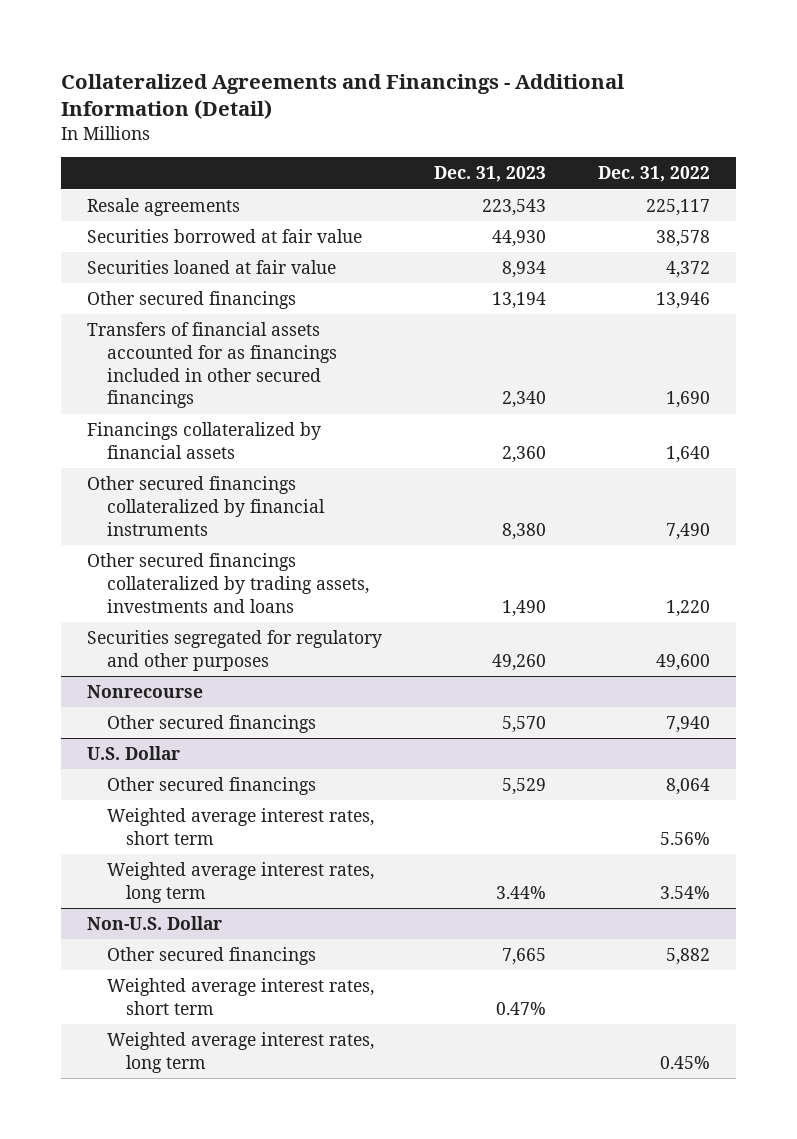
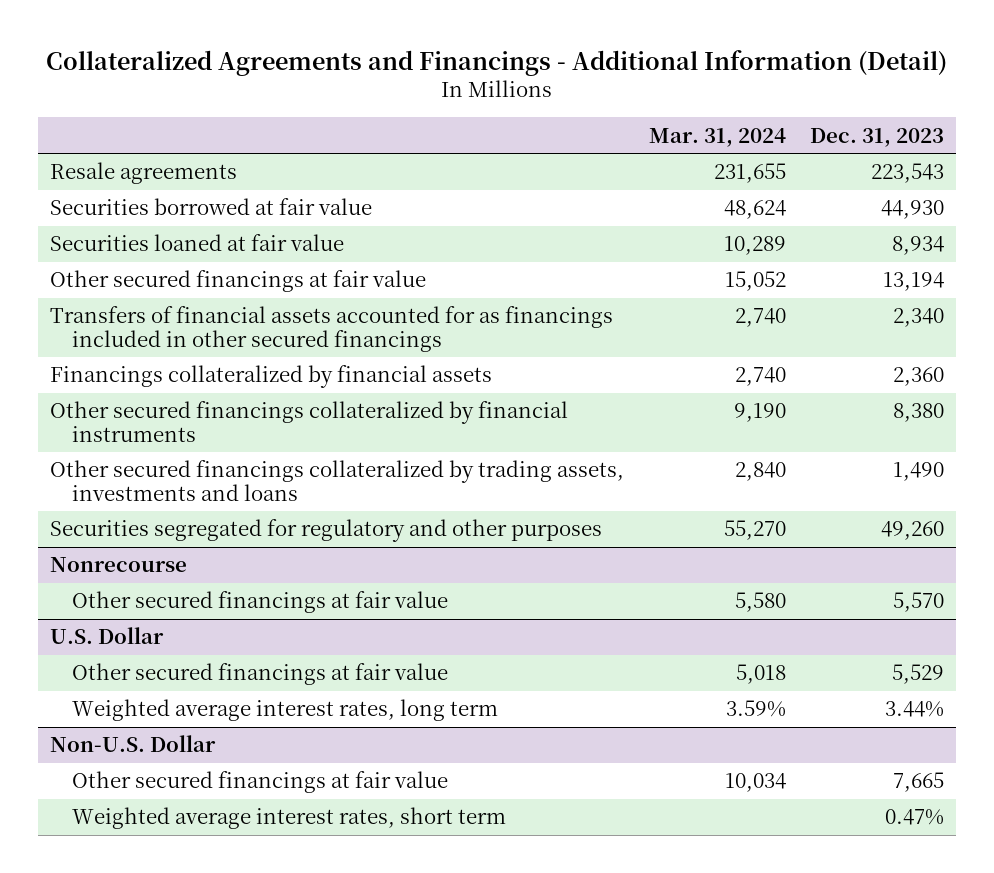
- | Dec. 31, 2023 | Dec. 31, 2022
+ | Mar. 31, 2024 | Dec. 31, 2023
- Other secured financings | 13,194 | 13,946
+ Other secured financings at fair value | 15,052 | 13,194
@ Nonrecourse
- Other secured financings | 5,570 | 7,940
+ Other secured financings at fair value | 5,580 | 5,570
@ U.S. Dollar
- Other secured financings | 5,529 | 8,064
- Weighted average interest rates, short term | | 5.56%
+ Other secured financings at fair value | 5,018 | 5,529
@ Non-U.S. Dollar
- Other secured financings | 7,665 | 5,882
+ Other secured financings at fair value | 10,034 | 7,665
- Weighted average interest rates, long term | | 0.45%

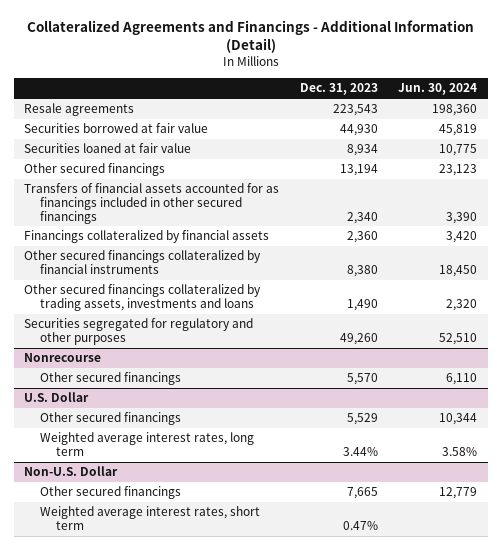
- | Mar. 31, 2024 | Dec. 31, 2023
+ | Dec. 31, 2023 | Jun. 30, 2024
- Other secured financings at fair value | 15,052 | 13,194
+ Other secured financings | 13,194 | 23,123
@ Nonrecourse
- Other secured financings at fair value | 5,580 | 5,570
+ Other secured financings | 5,570 | 6,110
@ U.S. Dollar
- Other secured financings at fair value | 5,018 | 5,529
+ Other secured financings | 5,529 | 10,344
@ Non-U.S. Dollar
- Other secured financings at fair value | 10,034 | 7,665
+ Other secured financings | 7,665 | 12,779

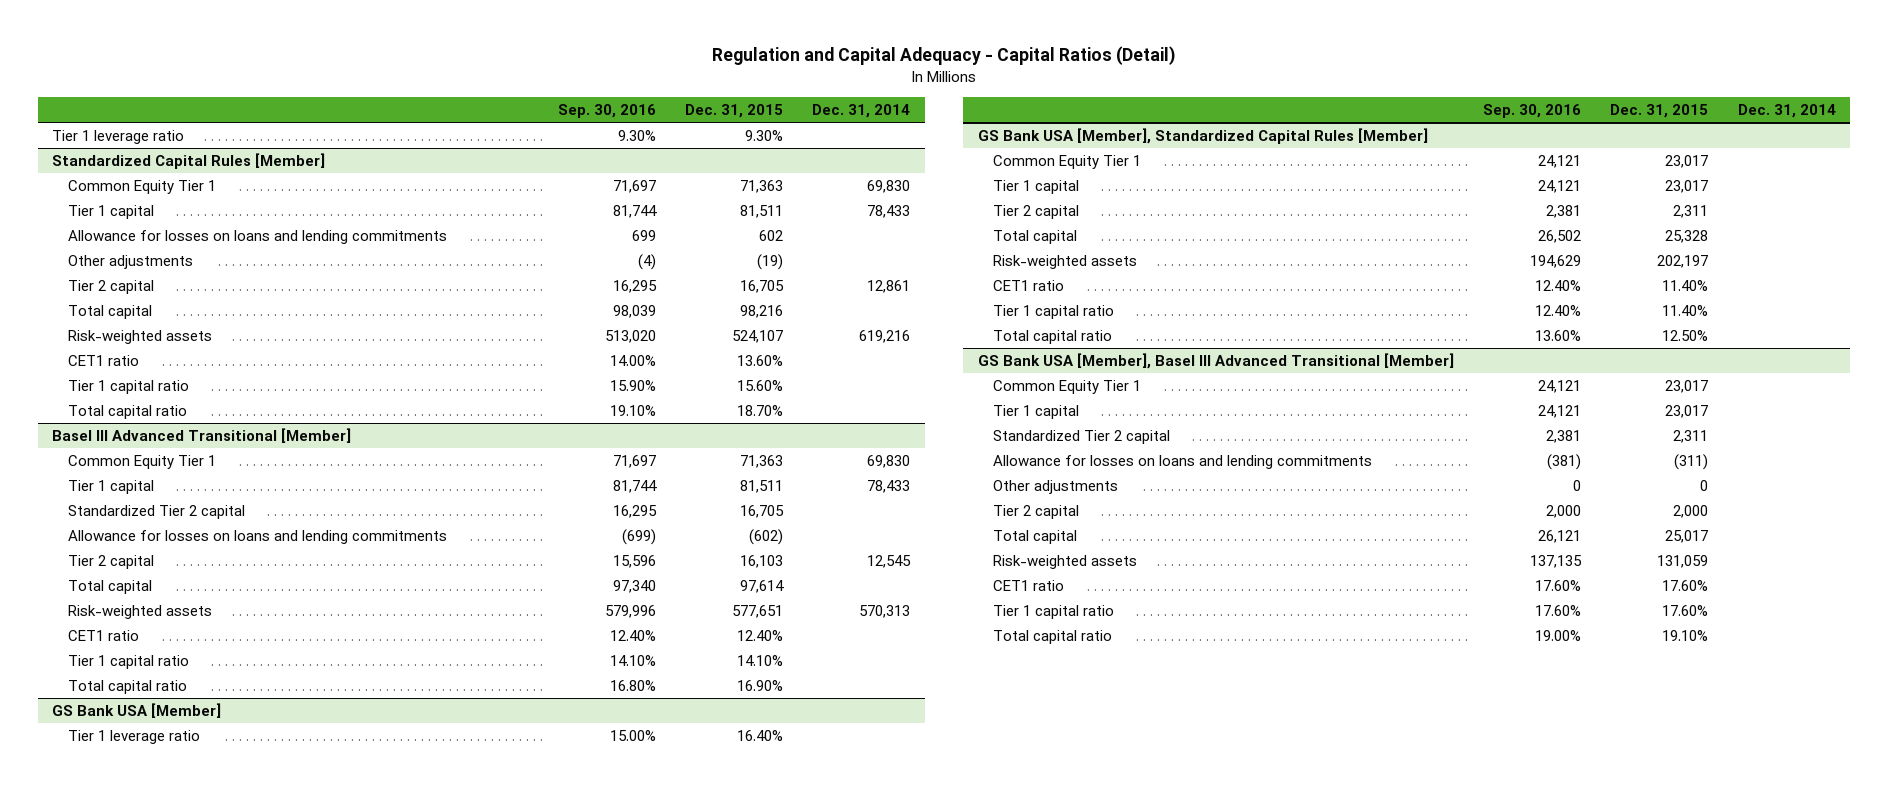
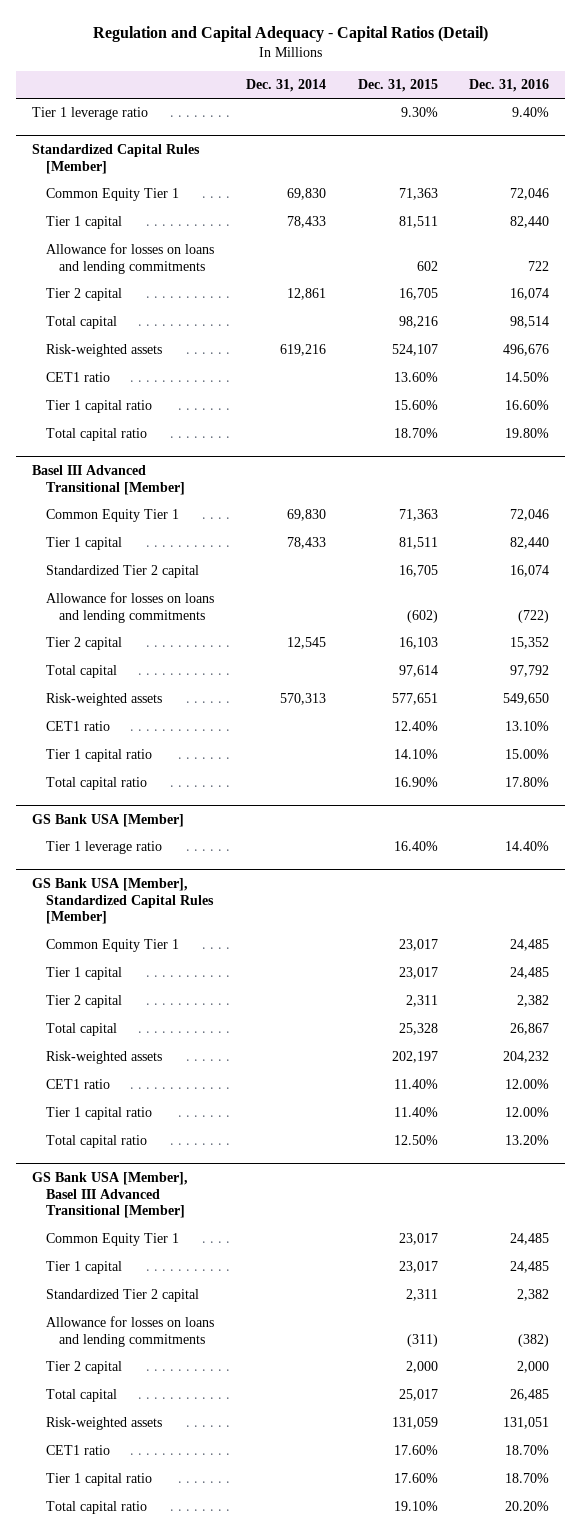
- | Sep. 30, 2016 | Dec. 31, 2015 | Dec. 31, 2014
+ | Dec. 31, 2014 | Dec. 31, 2015 | Dec. 31, 2016
@ Standardized Capital Rules [Member]
- Other adjustments | (4) | (19) |
@ GS Bank USA [Member], Basel III Advanced Transitional [Member]
- Other adjustments | 0 | 0 |

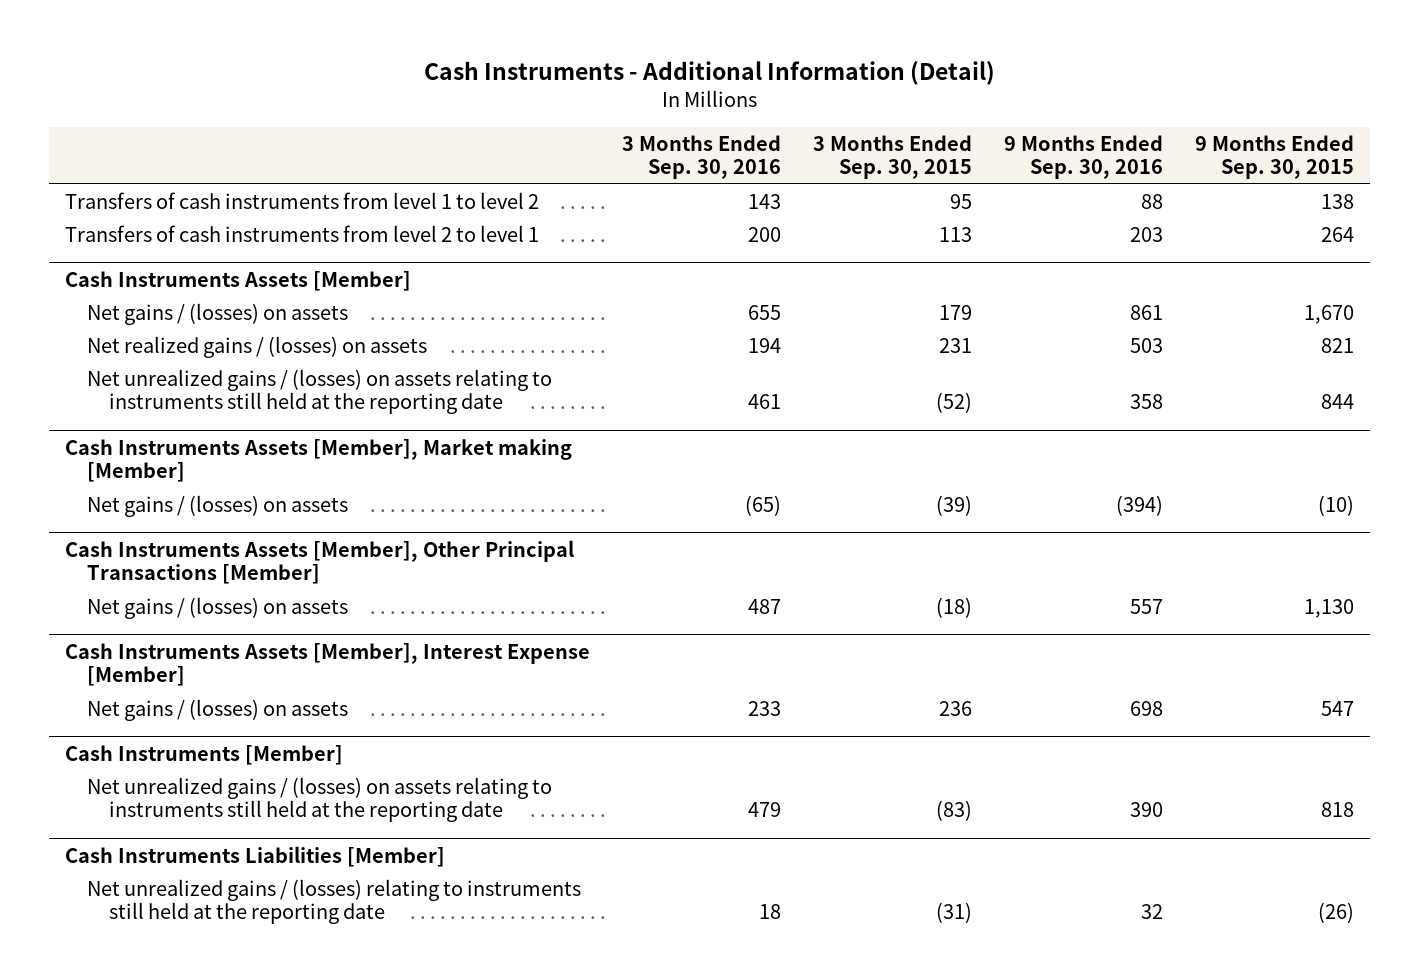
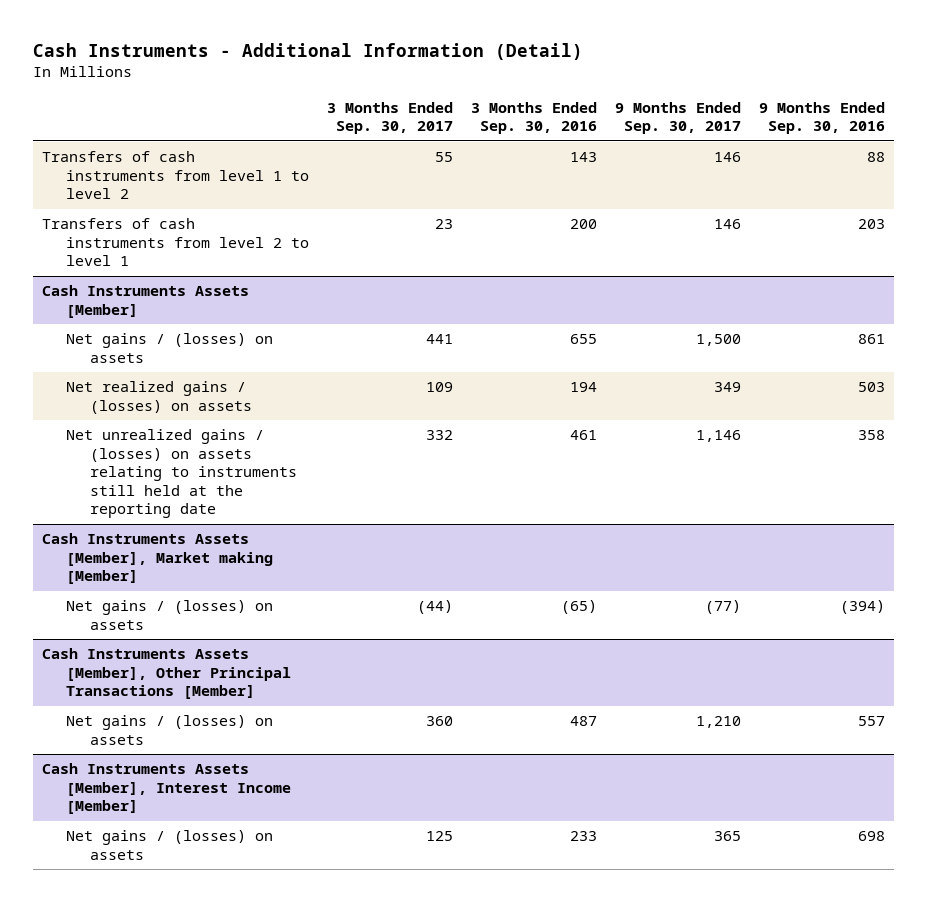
- | 3 Months Ended Sep. 30, 2016 | 3 Months Ended Sep. 30, 2015 | 9 Months Ended Sep. 30, 2016 | 9 Months Ended Sep. 30, 2015
+ | 3 Months Ended Sep. 30, 2017 | 3 Months Ended Sep. 30, 2016 | 9 Months Ended Sep. 30, 2017 | 9 Months Ended Sep. 30, 2016
- Cash Instruments Assets [Member], Interest Expense [Member]
+ Cash Instruments Assets [Member], Interest Income [Member]
- Cash Instruments [Member]
- Net unrealized gains / (losses) on assets relating to instruments still held at the reporting date | 479 | (83) | 390 | 818
- Cash Instruments Liabilities [Member]
- Net unrealized gains / (losses) relating to instruments still held at the reporting date | 18 | (31) | 32 | (26)

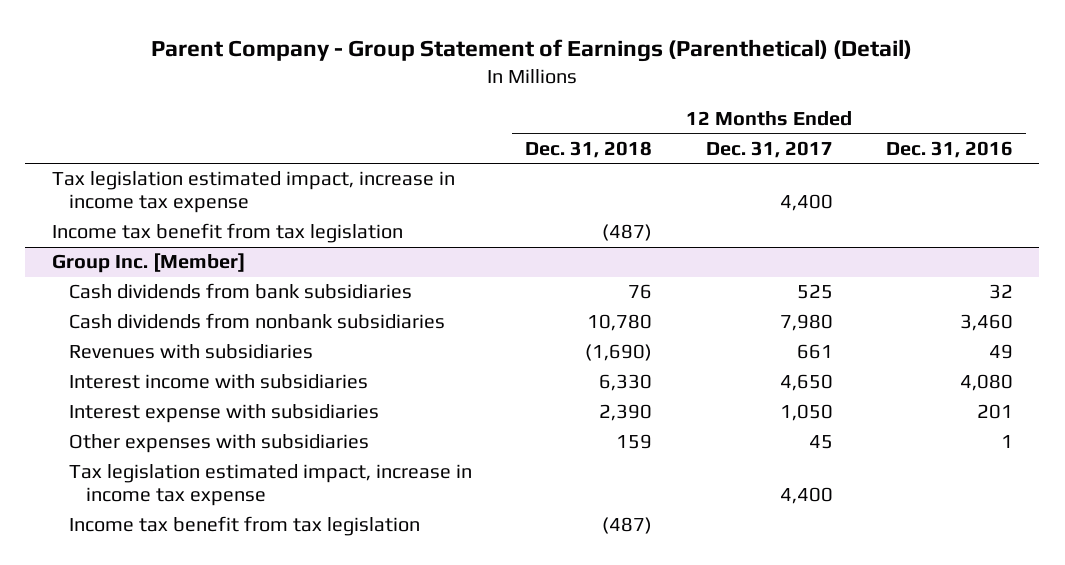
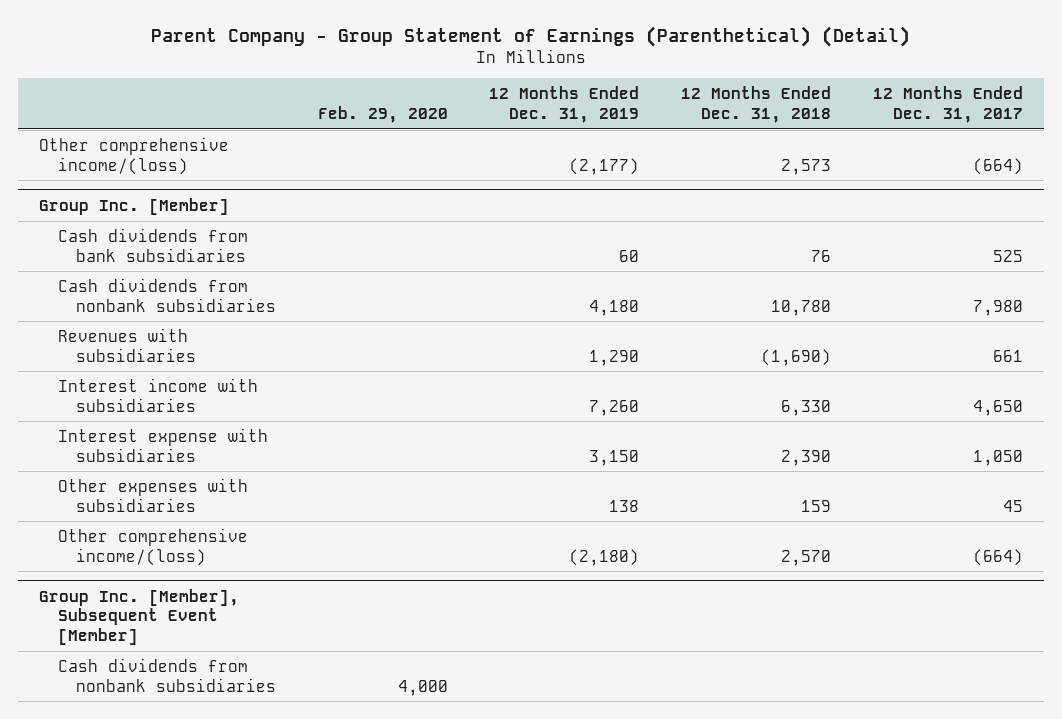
- | 12 Months Ended Dec. 31, 2018 | 12 Months Ended Dec. 31, 2017 | 12 Months Ended Dec. 31, 2016
+ | Feb. 29, 2020 | 12 Months Ended Dec. 31, 2019 | 12 Months Ended Dec. 31, 2018 | 12 Months Ended Dec. 31, 2017
- Tax legislation estimated impact, increase in income tax expense | | 4,400 |
- Income tax benefit from tax legislation | (487) | |
+ Other comprehensive income/(loss) | | (2,177) | 2,573 | (664)
@ Group Inc. [Member]
- Tax legislation estimated impact, increase in income tax expense | | 4,400 |
- Income tax benefit from tax legislation | (487) | |
+ Other comprehensive income/(loss) | | (2,180) | 2,570 | (664)
+ Group Inc. [Member], Subsequent Event [Member]
+ Cash dividends from nonbank subsidiaries | 4,000 | | |

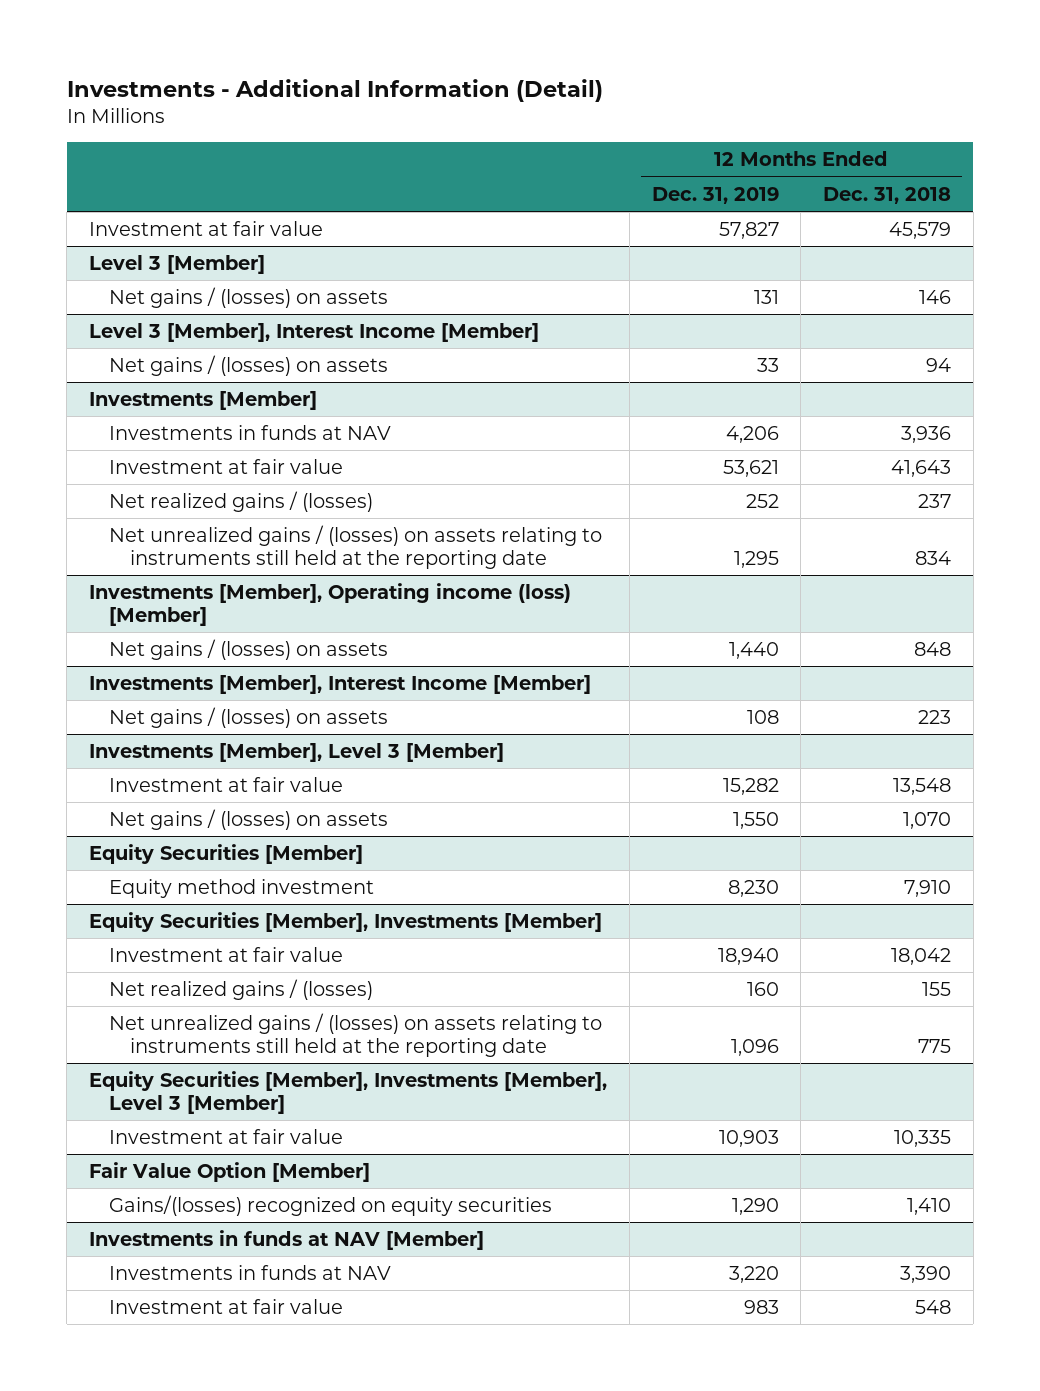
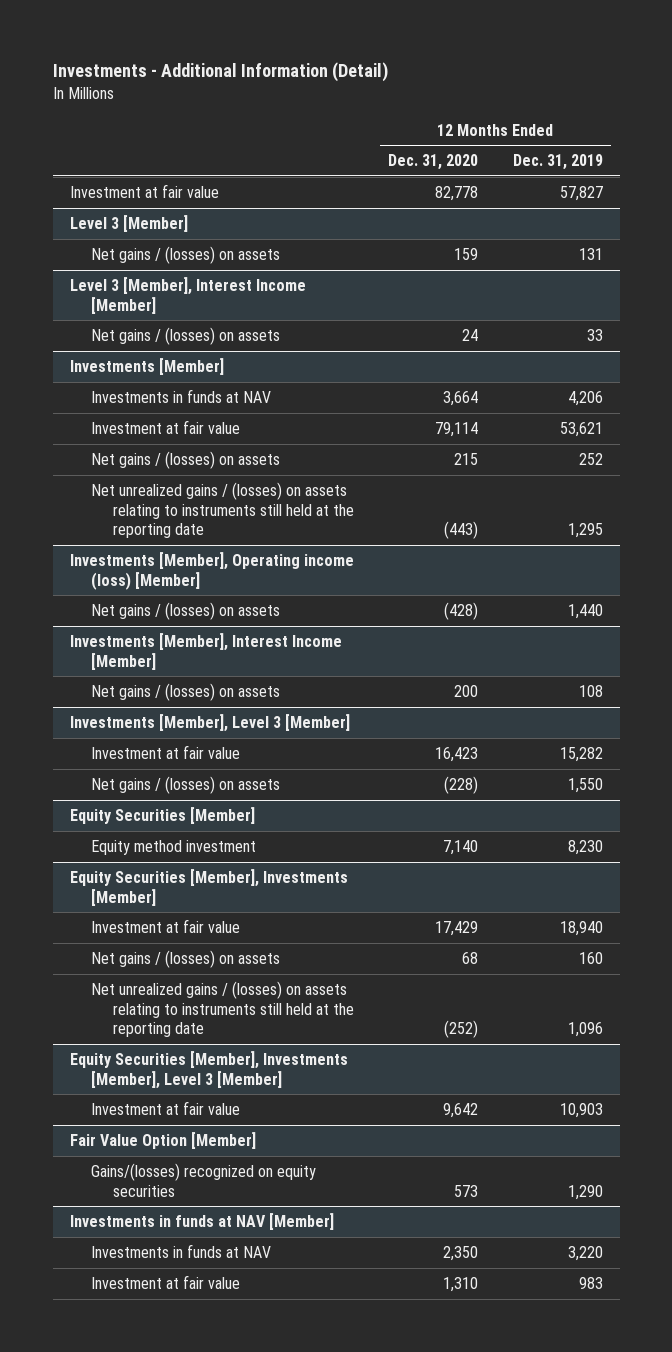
- | 12 Months Ended Dec. 31, 2019 | 12 Months Ended Dec. 31, 2018
+ | 12 Months Ended Dec. 31, 2020 | 12 Months Ended Dec. 31, 2019
@ Investments [Member]
- Net realized gains / (losses) | 252 | 237
+ Net gains / (losses) on assets | 215 | 252
@ Equity Securities [Member], Investments [Member]
- Net realized gains / (losses) | 160 | 155
+ Net gains / (losses) on assets | 68 | 160

